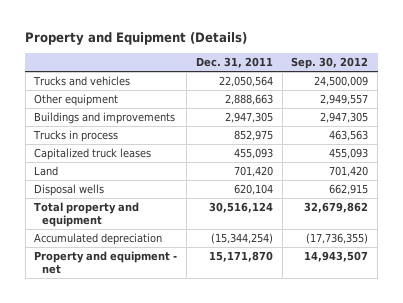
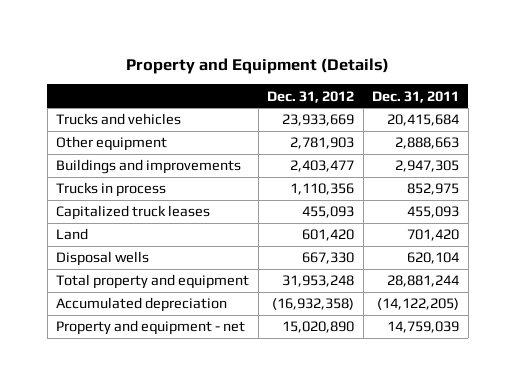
- | Dec. 31, 2011 | Sep. 30, 2012
+ | Dec. 31, 2012 | Dec. 31, 2011
- Trucks and vehicles | 22,050,564 | 24,500,009
+ Trucks and vehicles | 23,933,669 | 20,415,684
- Total property and equipment | 30,516,124 | 32,679,862
- Accumulated depreciation | (15,344,254) | (17,736,355)
- Property and equipment - net | 15,171,870 | 14,943,507
+ Total property and equipment | 31,953,248 | 28,881,244
+ Accumulated depreciation | (16,932,358) | (14,122,205)
+ Property and equipment - net | 15,020,890 | 14,759,039

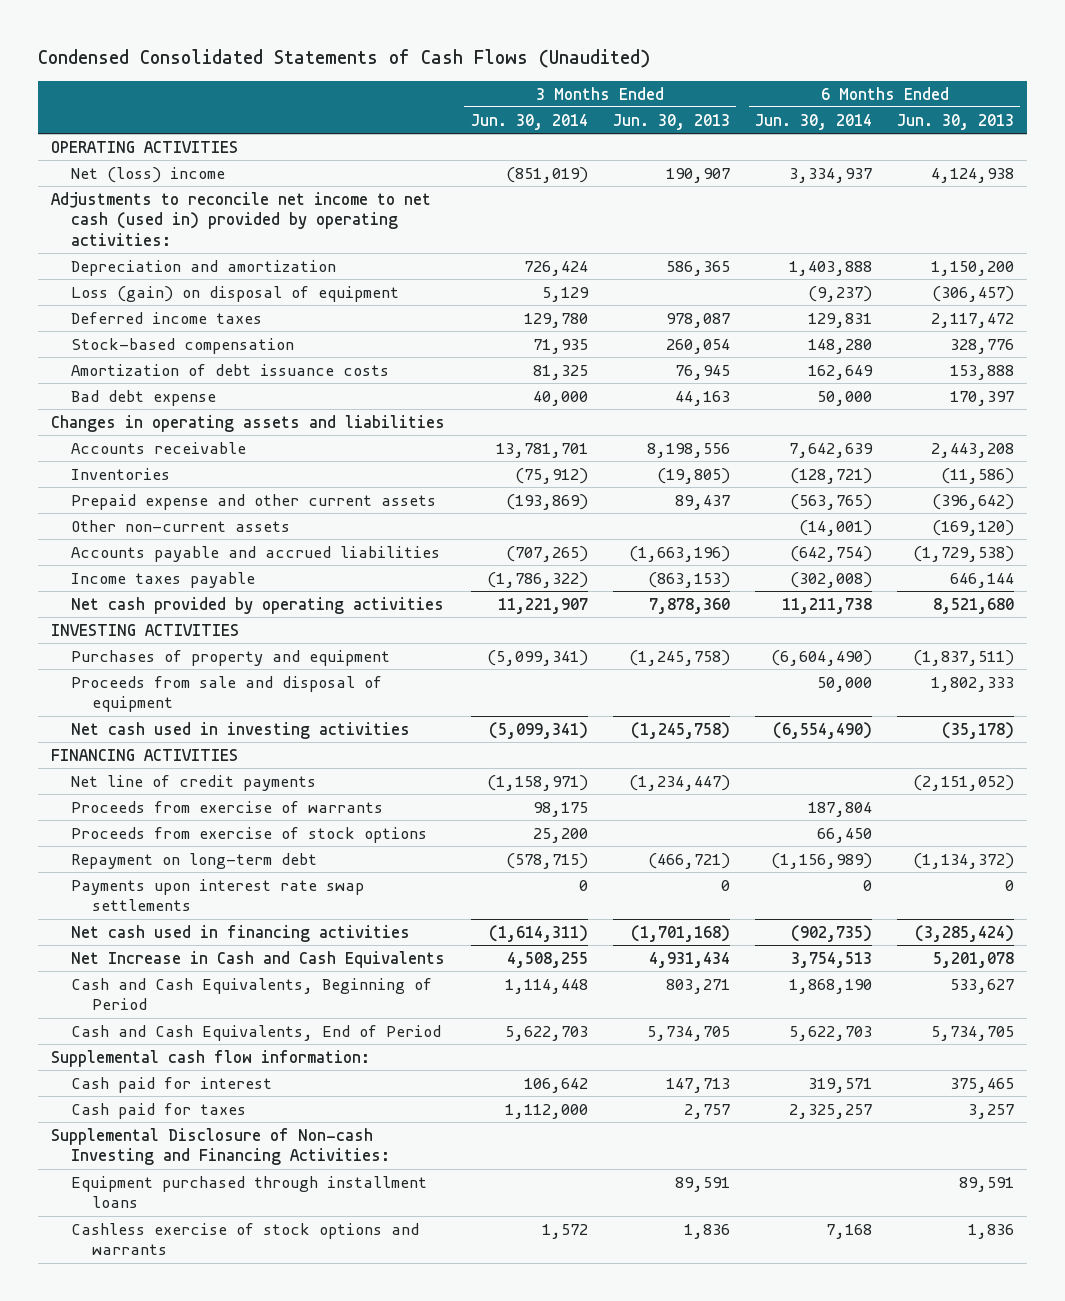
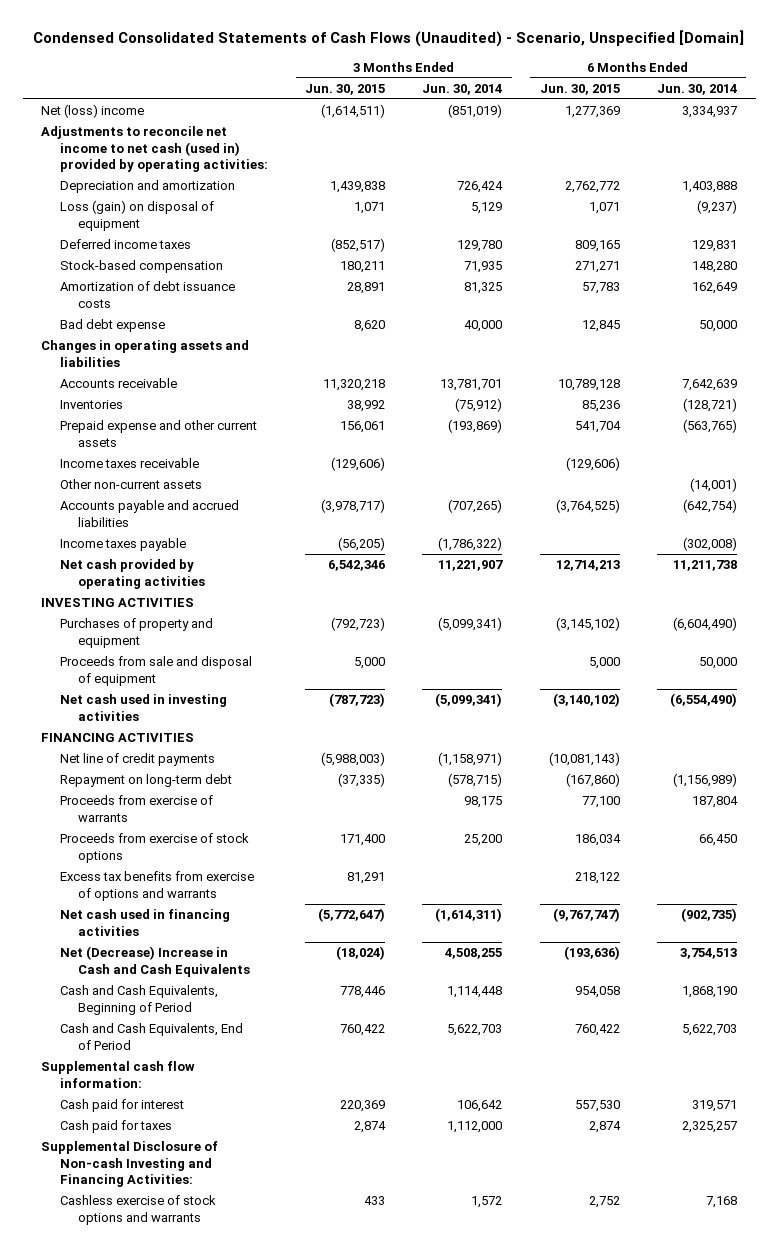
- Condensed Consolidated Statements of Cash Flows (Unaudited)
+ Condensed Consolidated Statements of Cash Flows (Unaudited) - Scenario, Unspecified [Domain]
- | 3 Months Ended Jun. 30, 2014 | 3 Months Ended Jun. 30, 2013 | 6 Months Ended Jun. 30, 2014 | 6 Months Ended Jun. 30, 2013
+ | 3 Months Ended Jun. 30, 2015 | 3 Months Ended Jun. 30, 2014 | 6 Months Ended Jun. 30, 2015 | 6 Months Ended Jun. 30, 2014
- OPERATING ACTIVITIES
+ Income taxes receivable | (129,606) | | (129,606) |
moved up: Repayment on long-term debt | (37,335) | (578,715) | (167,860) | (1,156,989)
- Payments upon interest rate swap settlements | 0 | 0 | 0 | 0
+ Excess tax benefits from exercise of options and warrants | 81,291 | | 218,122 |
- Net Increase in Cash and Cash Equivalents | 4,508,255 | 4,931,434 | 3,754,513 | 5,201,078
+ Net (Decrease) Increase in Cash and Cash Equivalents | (18,024) | 4,508,255 | (193,636) | 3,754,513
- Equipment purchased through installment loans | | 89,591 | | 89,591

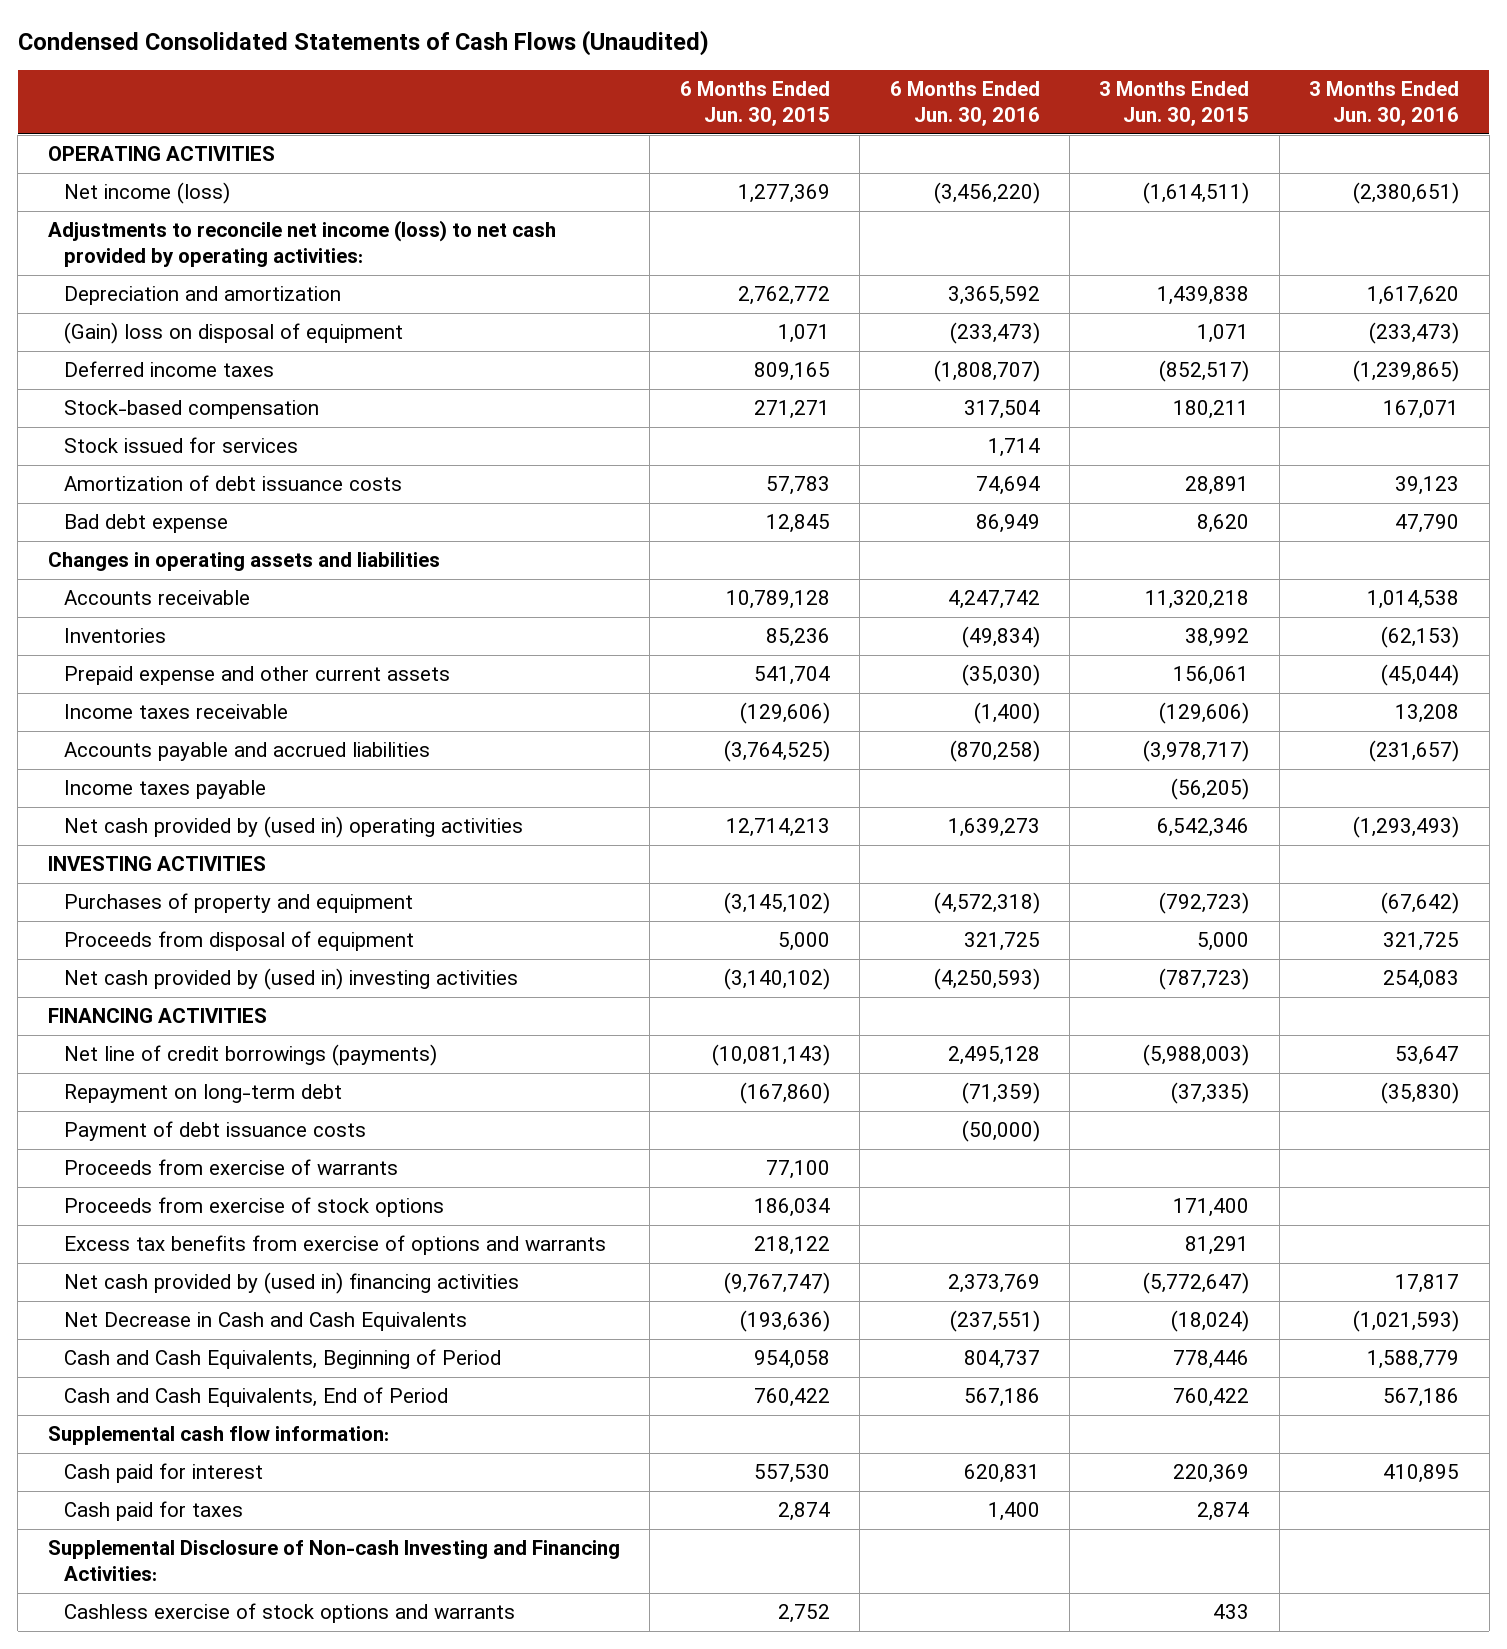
- Condensed Consolidated Statements of Cash Flows (Unaudited) - Scenario, Unspecified [Domain]
+ Condensed Consolidated Statements of Cash Flows (Unaudited)
- | 3 Months Ended Jun. 30, 2015 | 3 Months Ended Jun. 30, 2014 | 6 Months Ended Jun. 30, 2015 | 6 Months Ended Jun. 30, 2014
+ | 6 Months Ended Jun. 30, 2015 | 6 Months Ended Jun. 30, 2016 | 3 Months Ended Jun. 30, 2015 | 3 Months Ended Jun. 30, 2016
- Net (loss) income | (1,614,511) | (851,019) | 1,277,369 | 3,334,937
- Adjustments to reconcile net income to net cash (used in) provided by operating activities:
+ OPERATING ACTIVITIES
+ Net income (loss) | 1,277,369 | (3,456,220) | (1,614,511) | (2,380,651)
+ Adjustments to reconcile net income (loss) to net cash provided by operating activities:
- Loss (gain) on disposal of equipment | 1,071 | 5,129 | 1,071 | (9,237)
+ (Gain) loss on disposal of equipment | 1,071 | (233,473) | 1,071 | (233,473)
+ Stock issued for services | | 1,714 | |
- Other non-current assets | | | | (14,001)
- Net cash provided by operating activities | 6,542,346 | 11,221,907 | 12,714,213 | 11,211,738
+ Net cash provided by (used in) operating activities | 12,714,213 | 1,639,273 | 6,542,346 | (1,293,493)
- Proceeds from sale and disposal of equipment | 5,000 | | 5,000 | 50,000
- Net cash used in investing activities | (787,723) | (5,099,341) | (3,140,102) | (6,554,490)
+ Proceeds from disposal of equipment | 5,000 | 321,725 | 5,000 | 321,725
+ Net cash provided by (used in) investing activities | (3,140,102) | (4,250,593) | (787,723) | 254,083
- Net line of credit payments | (5,988,003) | (1,158,971) | (10,081,143) |
+ Net line of credit borrowings (payments) | (10,081,143) | 2,495,128 | (5,988,003) | 53,647
+ Payment of debt issuance costs | | (50,000) | |
- Net cash used in financing activities | (5,772,647) | (1,614,311) | (9,767,747) | (902,735)
- Net (Decrease) Increase in Cash and Cash Equivalents | (18,024) | 4,508,255 | (193,636) | 3,754,513
+ Net cash provided by (used in) financing activities | (9,767,747) | 2,373,769 | (5,772,647) | 17,817
+ Net Decrease in Cash and Cash Equivalents | (193,636) | (237,551) | (18,024) | (1,021,593)

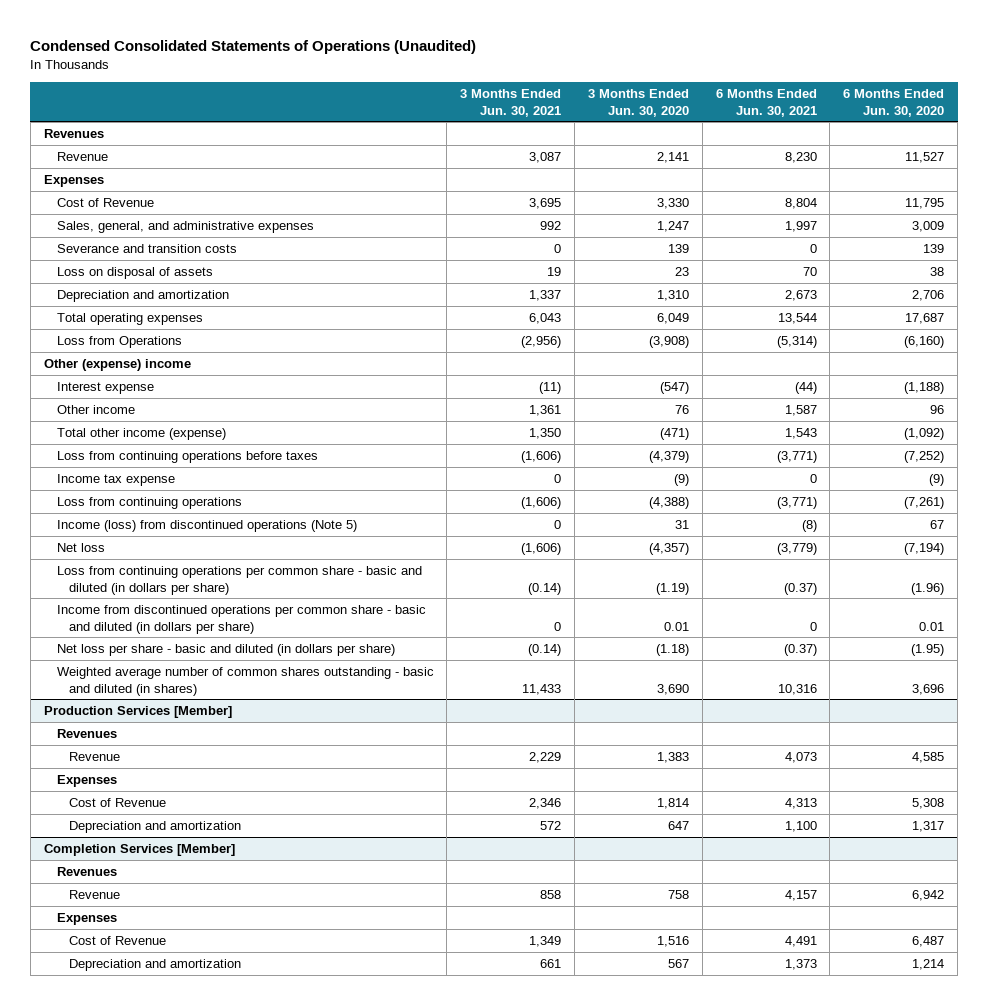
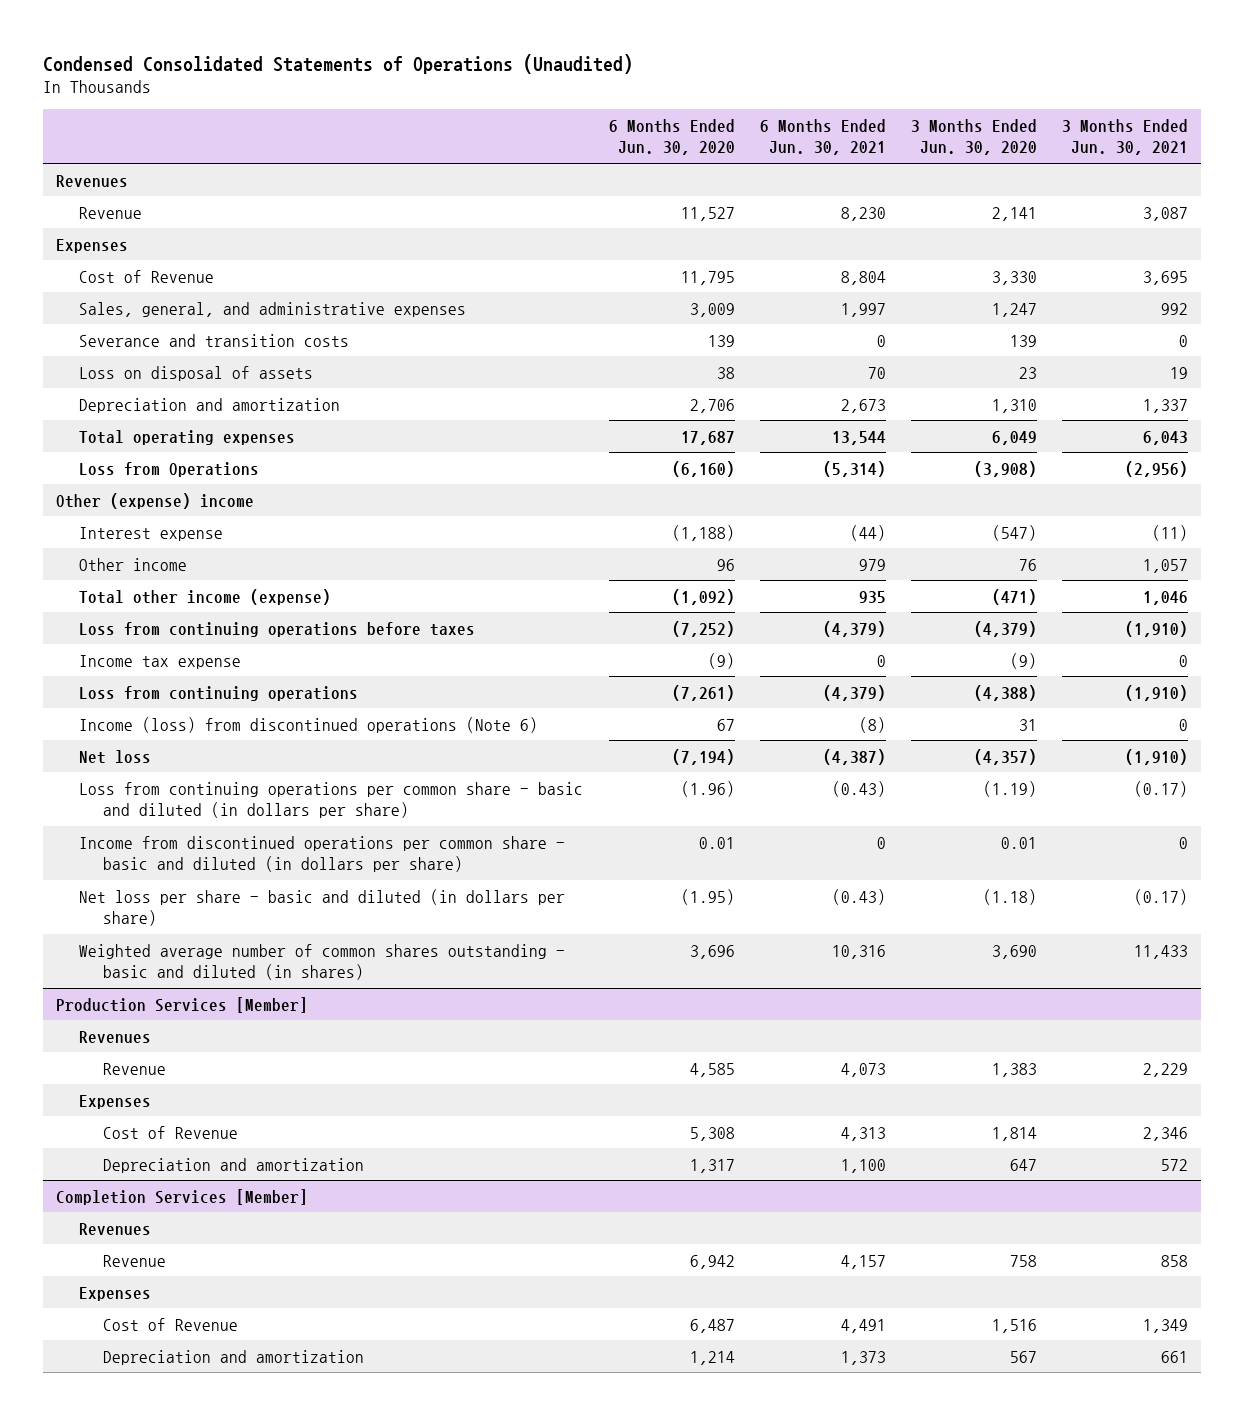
- | 3 Months Ended Jun. 30, 2021 | 3 Months Ended Jun. 30, 2020 | 6 Months Ended Jun. 30, 2021 | 6 Months Ended Jun. 30, 2020
+ | 6 Months Ended Jun. 30, 2020 | 6 Months Ended Jun. 30, 2021 | 3 Months Ended Jun. 30, 2020 | 3 Months Ended Jun. 30, 2021
- Other income | 1,361 | 76 | 1,587 | 96
- Total other income (expense) | 1,350 | (471) | 1,543 | (1,092)
- Loss from continuing operations before taxes | (1,606) | (4,379) | (3,771) | (7,252)
+ Other income | 96 | 979 | 76 | 1,057
+ Total other income (expense) | (1,092) | 935 | (471) | 1,046
+ Loss from continuing operations before taxes | (7,252) | (4,379) | (4,379) | (1,910)
- Loss from continuing operations | (1,606) | (4,388) | (3,771) | (7,261)
- Income (loss) from discontinued operations (Note 5) | 0 | 31 | (8) | 67
- Net loss | (1,606) | (4,357) | (3,779) | (7,194)
- Loss from continuing operations per common share - basic and diluted (in dollars per share) | (0.14) | (1.19) | (0.37) | (1.96)
+ Loss from continuing operations | (7,261) | (4,379) | (4,388) | (1,910)
+ Income (loss) from discontinued operations (Note 6) | 67 | (8) | 31 | 0
+ Net loss | (7,194) | (4,387) | (4,357) | (1,910)
+ Loss from continuing operations per common share - basic and diluted (in dollars per share) | (1.96) | (0.43) | (1.19) | (0.17)
- Net loss per share - basic and diluted (in dollars per share) | (0.14) | (1.18) | (0.37) | (1.95)
+ Net loss per share - basic and diluted (in dollars per share) | (1.95) | (0.43) | (1.18) | (0.17)

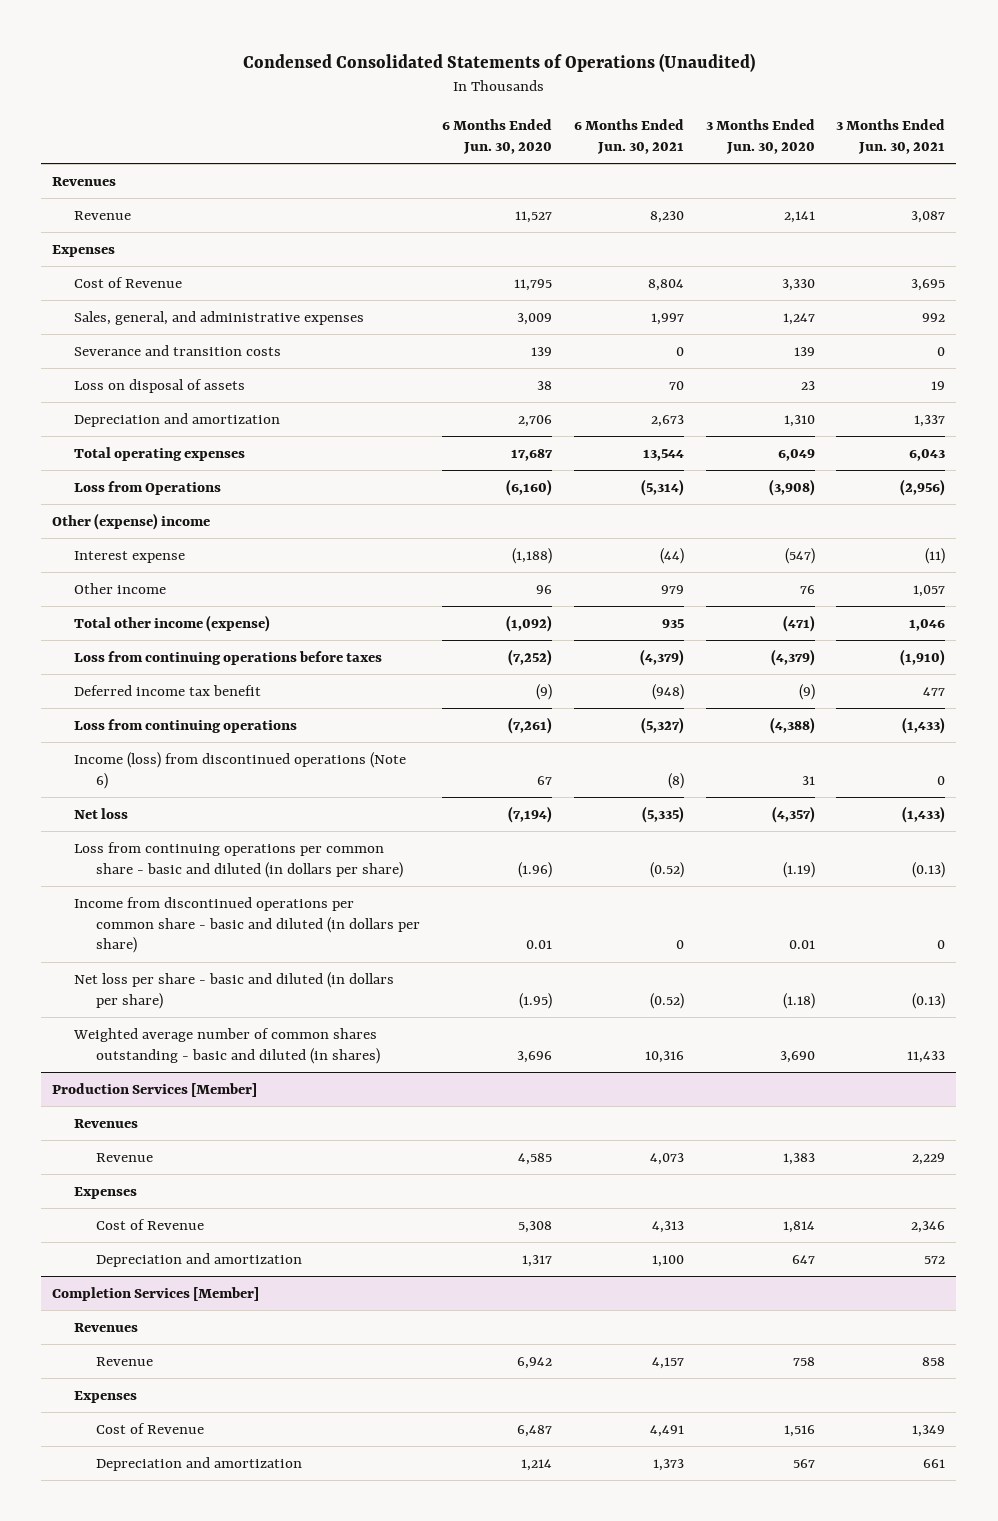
- Income tax expense | (9) | 0 | (9) | 0
- Loss from continuing operations | (7,261) | (4,379) | (4,388) | (1,910)
+ Deferred income tax benefit | (9) | (948) | (9) | 477
+ Loss from continuing operations | (7,261) | (5,327) | (4,388) | (1,433)
- Net loss | (7,194) | (4,387) | (4,357) | (1,910)
- Loss from continuing operations per common share - basic and diluted (in dollars per share) | (1.96) | (0.43) | (1.19) | (0.17)
+ Net loss | (7,194) | (5,335) | (4,357) | (1,433)
+ Loss from continuing operations per common share - basic and diluted (in dollars per share) | (1.96) | (0.52) | (1.19) | (0.13)
- Net loss per share - basic and diluted (in dollars per share) | (1.95) | (0.43) | (1.18) | (0.17)
+ Net loss per share - basic and diluted (in dollars per share) | (1.95) | (0.52) | (1.18) | (0.13)

